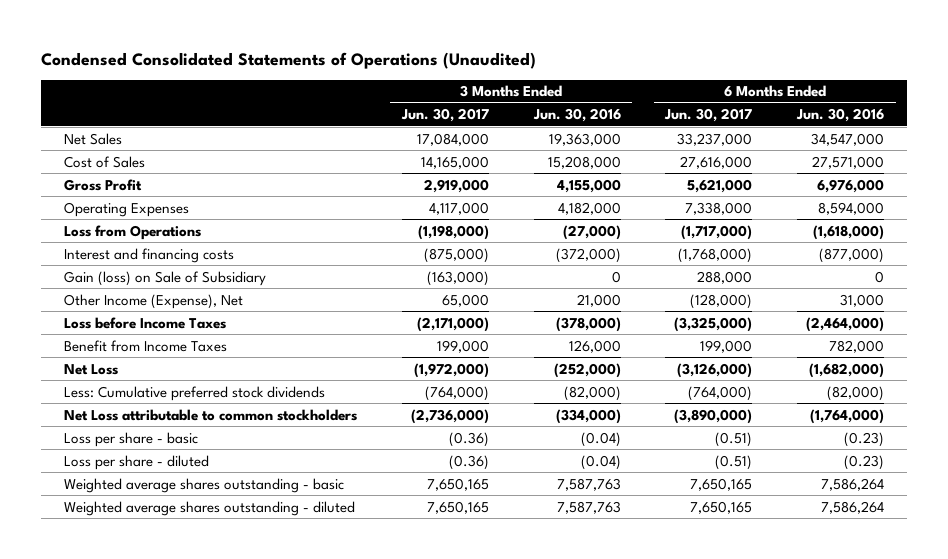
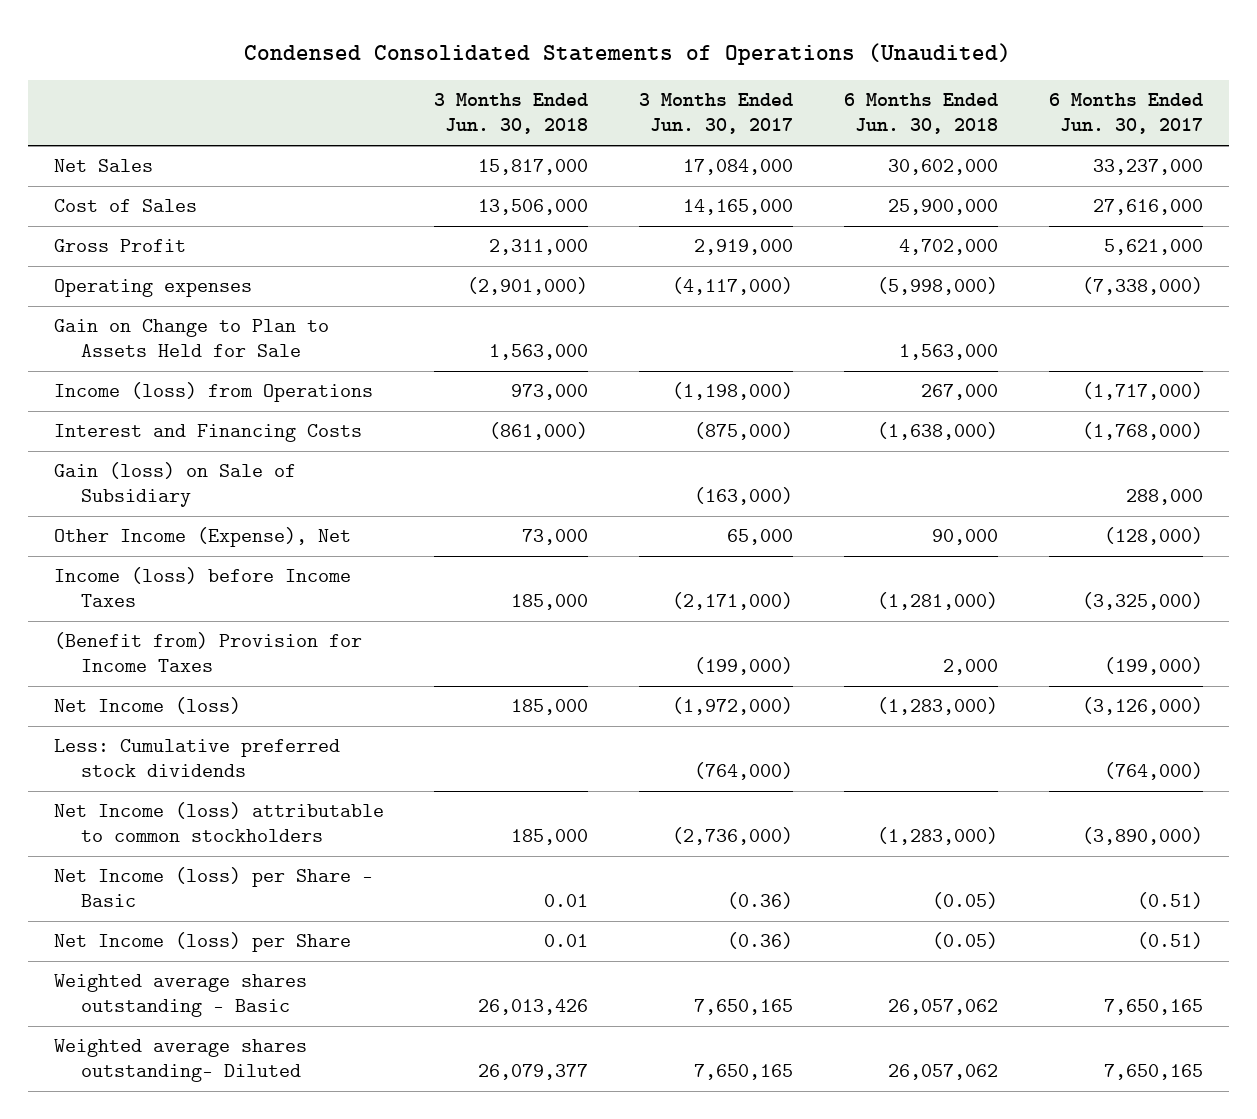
- | 3 Months Ended Jun. 30, 2017 | 3 Months Ended Jun. 30, 2016 | 6 Months Ended Jun. 30, 2017 | 6 Months Ended Jun. 30, 2016
+ | 3 Months Ended Jun. 30, 2018 | 3 Months Ended Jun. 30, 2017 | 6 Months Ended Jun. 30, 2018 | 6 Months Ended Jun. 30, 2017
- Operating Expenses | 4,117,000 | 4,182,000 | 7,338,000 | 8,594,000
- Loss from Operations | (1,198,000) | (27,000) | (1,717,000) | (1,618,000)
- Interest and financing costs | (875,000) | (372,000) | (1,768,000) | (877,000)
+ Operating expenses | (2,901,000) | (4,117,000) | (5,998,000) | (7,338,000)
+ Gain on Change to Plan to Assets Held for Sale | 1,563,000 | | 1,563,000 |
+ Income (loss) from Operations | 973,000 | (1,198,000) | 267,000 | (1,717,000)
+ Interest and Financing Costs | (861,000) | (875,000) | (1,638,000) | (1,768,000)
- Loss before Income Taxes | (2,171,000) | (378,000) | (3,325,000) | (2,464,000)
- Benefit from Income Taxes | 199,000 | 126,000 | 199,000 | 782,000
- Net Loss | (1,972,000) | (252,000) | (3,126,000) | (1,682,000)
+ Income (loss) before Income Taxes | 185,000 | (2,171,000) | (1,281,000) | (3,325,000)
+ (Benefit from) Provision for Income Taxes | | (199,000) | 2,000 | (199,000)
+ Net Income (loss) | 185,000 | (1,972,000) | (1,283,000) | (3,126,000)
- Net Loss attributable to common stockholders | (2,736,000) | (334,000) | (3,890,000) | (1,764,000)
- Loss per share - basic | (0.36) | (0.04) | (0.51) | (0.23)
- Loss per share - diluted | (0.36) | (0.04) | (0.51) | (0.23)
- Weighted average shares outstanding - basic | 7,650,165 | 7,587,763 | 7,650,165 | 7,586,264
- Weighted average shares outstanding - diluted | 7,650,165 | 7,587,763 | 7,650,165 | 7,586,264
+ Net Income (loss) attributable to common stockholders | 185,000 | (2,736,000) | (1,283,000) | (3,890,000)
+ Net Income (loss) per Share - Basic | 0.01 | (0.36) | (0.05) | (0.51)
+ Net Income (loss) per Share | 0.01 | (0.36) | (0.05) | (0.51)
+ Weighted average shares outstanding - Basic | 26,013,426 | 7,650,165 | 26,057,062 | 7,650,165
+ Weighted average shares outstanding- Diluted | 26,079,377 | 7,650,165 | 26,057,062 | 7,650,165

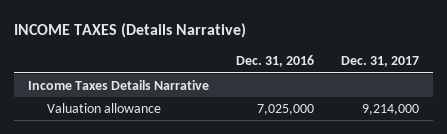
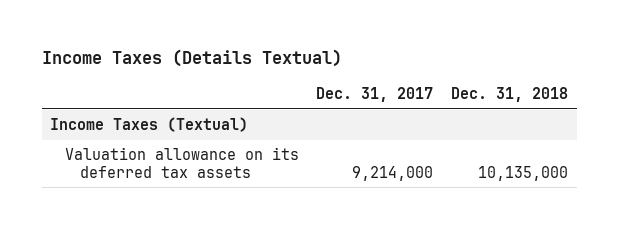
- INCOME TAXES (Details Narrative)
+ Income Taxes (Details Textual)
- | Dec. 31, 2016 | Dec. 31, 2017
+ | Dec. 31, 2017 | Dec. 31, 2018
- Income Taxes Details Narrative
- Valuation allowance | 7,025,000 | 9,214,000
+ Income Taxes (Textual)
+ Valuation allowance on its deferred tax assets | 9,214,000 | 10,135,000

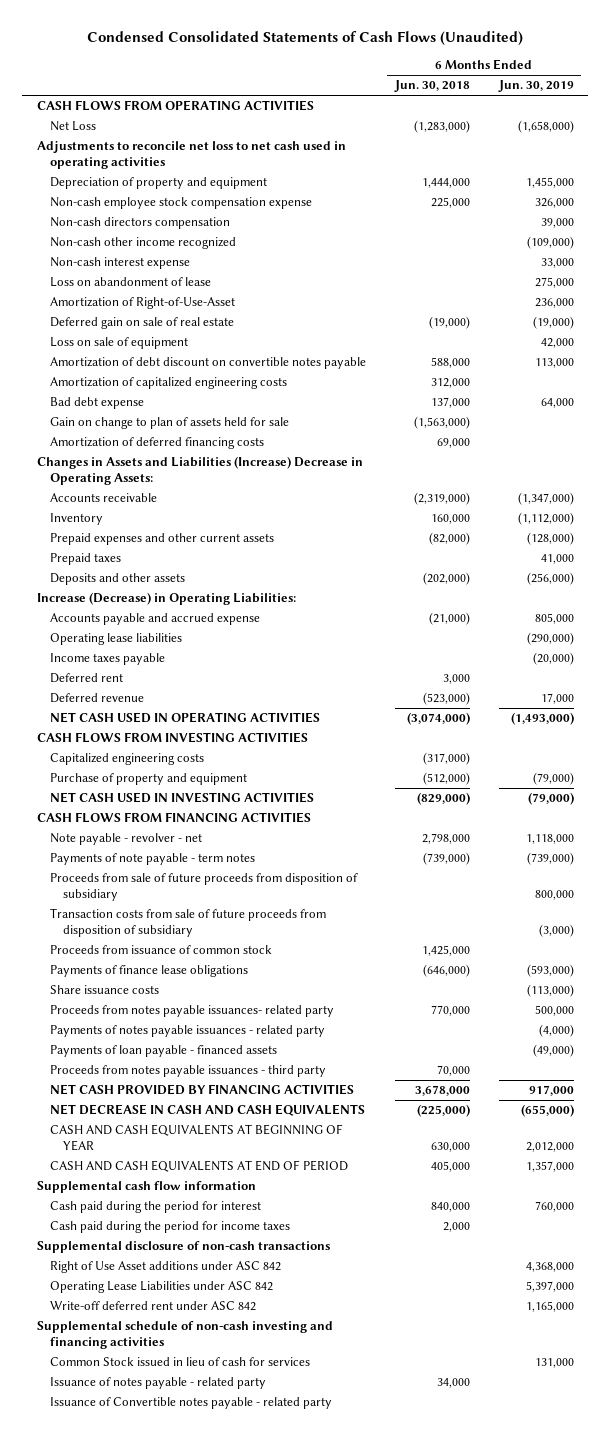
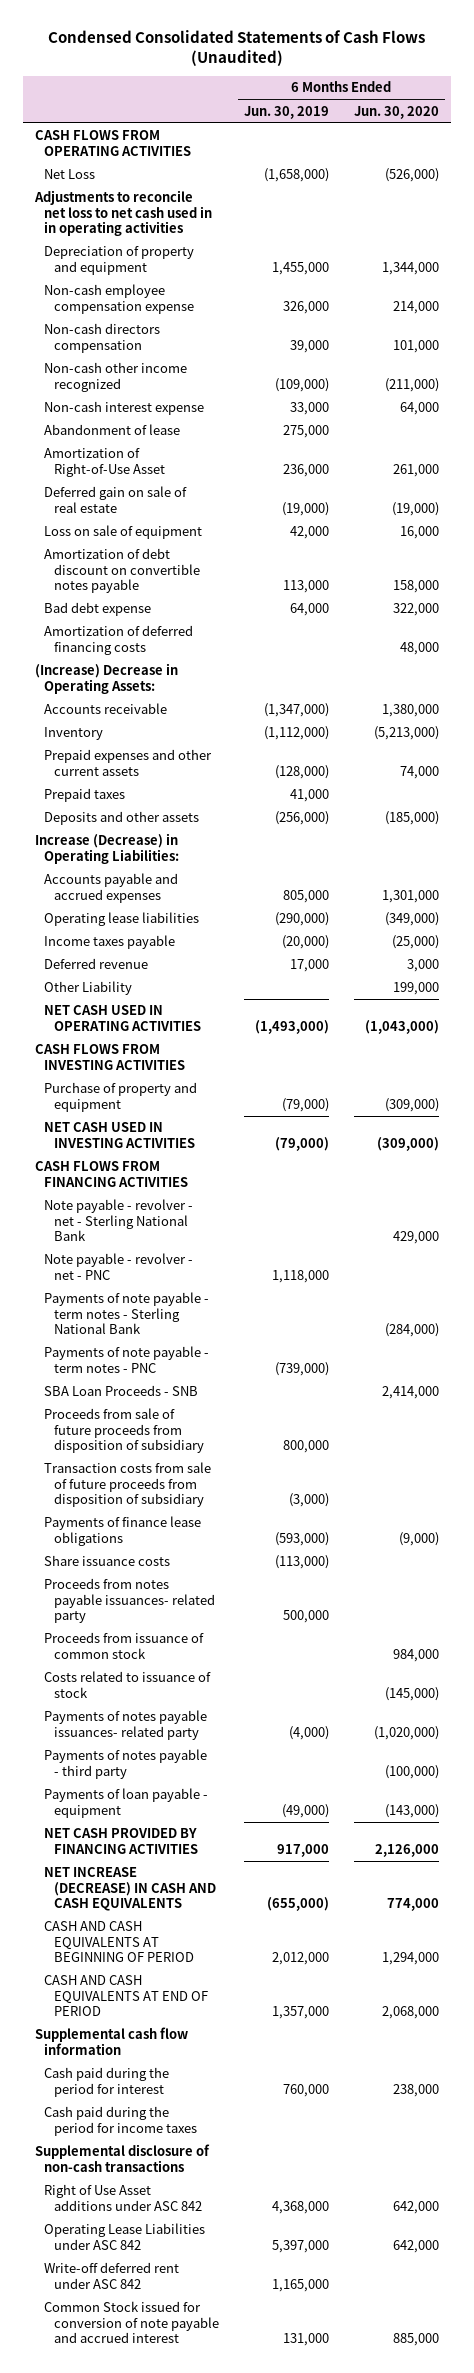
- | 6 Months Ended Jun. 30, 2018 | 6 Months Ended Jun. 30, 2019
+ | 6 Months Ended Jun. 30, 2019 | 6 Months Ended Jun. 30, 2020
- Adjustments to reconcile net loss to net cash used in operating activities
+ Adjustments to reconcile net loss to net cash used in in operating activities
- Non-cash employee stock compensation expense | 225,000 | 326,000
+ Non-cash employee compensation expense | 326,000 | 214,000
- Loss on abandonment of lease | | 275,000
- Amortization of Right-of-Use-Asset | | 236,000
+ Abandonment of lease | 275,000 |
+ Amortization of Right-of-Use Asset | 236,000 | 261,000
- Amortization of capitalized engineering costs | 312,000 |
- Gain on change to plan of assets held for sale | (1,563,000) |
- Changes in Assets and Liabilities (Increase) Decrease in Operating Assets:
+ (Increase) Decrease in Operating Assets:
- Accounts payable and accrued expense | (21,000) | 805,000
+ Accounts payable and accrued expenses | 805,000 | 1,301,000
- Deferred rent | 3,000 |
+ Other Liability | | 199,000
- Capitalized engineering costs | (317,000) |
- Note payable - revolver - net | 2,798,000 | 1,118,000
- Payments of note payable - term notes | (739,000) | (739,000)
+ Note payable - revolver - net - Sterling National Bank | | 429,000
+ Note payable - revolver - net - PNC | 1,118,000 |
+ Payments of note payable - term notes - Sterling National Bank | | (284,000)
+ Payments of note payable - term notes - PNC | (739,000) |
+ SBA Loan Proceeds - SNB | | 2,414,000
- Payments of notes payable issuances - related party | | (4,000)
- Payments of loan payable - financed assets | | (49,000)
- Proceeds from notes payable issuances - third party | 70,000 |
moved down: Proceeds from issuance of common stock | | 984,000
+ Costs related to issuance of stock | | (145,000)
+ Payments of notes payable issuances- related party | (4,000) | (1,020,000)
+ Payments of notes payable - third party | | (100,000)
+ Payments of loan payable - equipment | (49,000) | (143,000)
- NET DECREASE IN CASH AND CASH EQUIVALENTS | (225,000) | (655,000)
- CASH AND CASH EQUIVALENTS AT BEGINNING OF YEAR | 630,000 | 2,012,000
+ NET INCREASE (DECREASE) IN CASH AND CASH EQUIVALENTS | (655,000) | 774,000
+ CASH AND CASH EQUIVALENTS AT BEGINNING OF PERIOD | 2,012,000 | 1,294,000
- Supplemental schedule of non-cash investing and financing activities
- Common Stock issued in lieu of cash for services | | 131,000
- Issuance of notes payable - related party | 34,000 |
- Issuance of Convertible notes payable - related party
+ Common Stock issued for conversion of note payable and accrued interest | 131,000 | 885,000

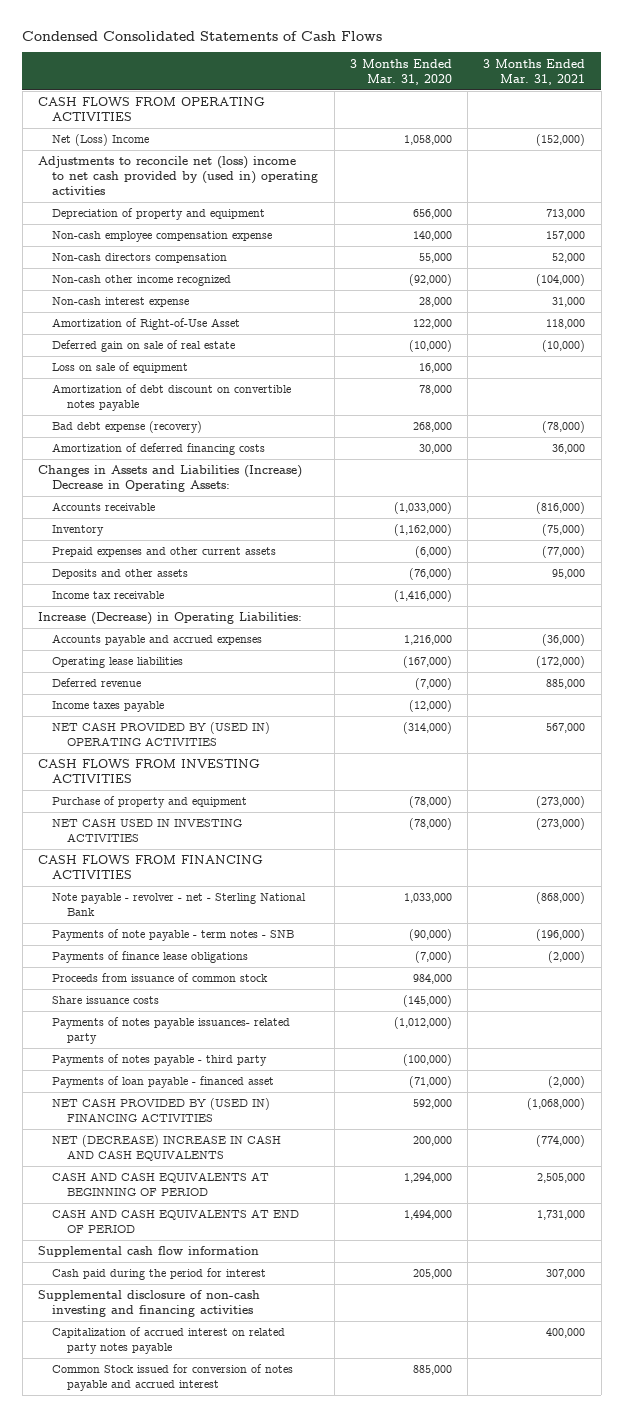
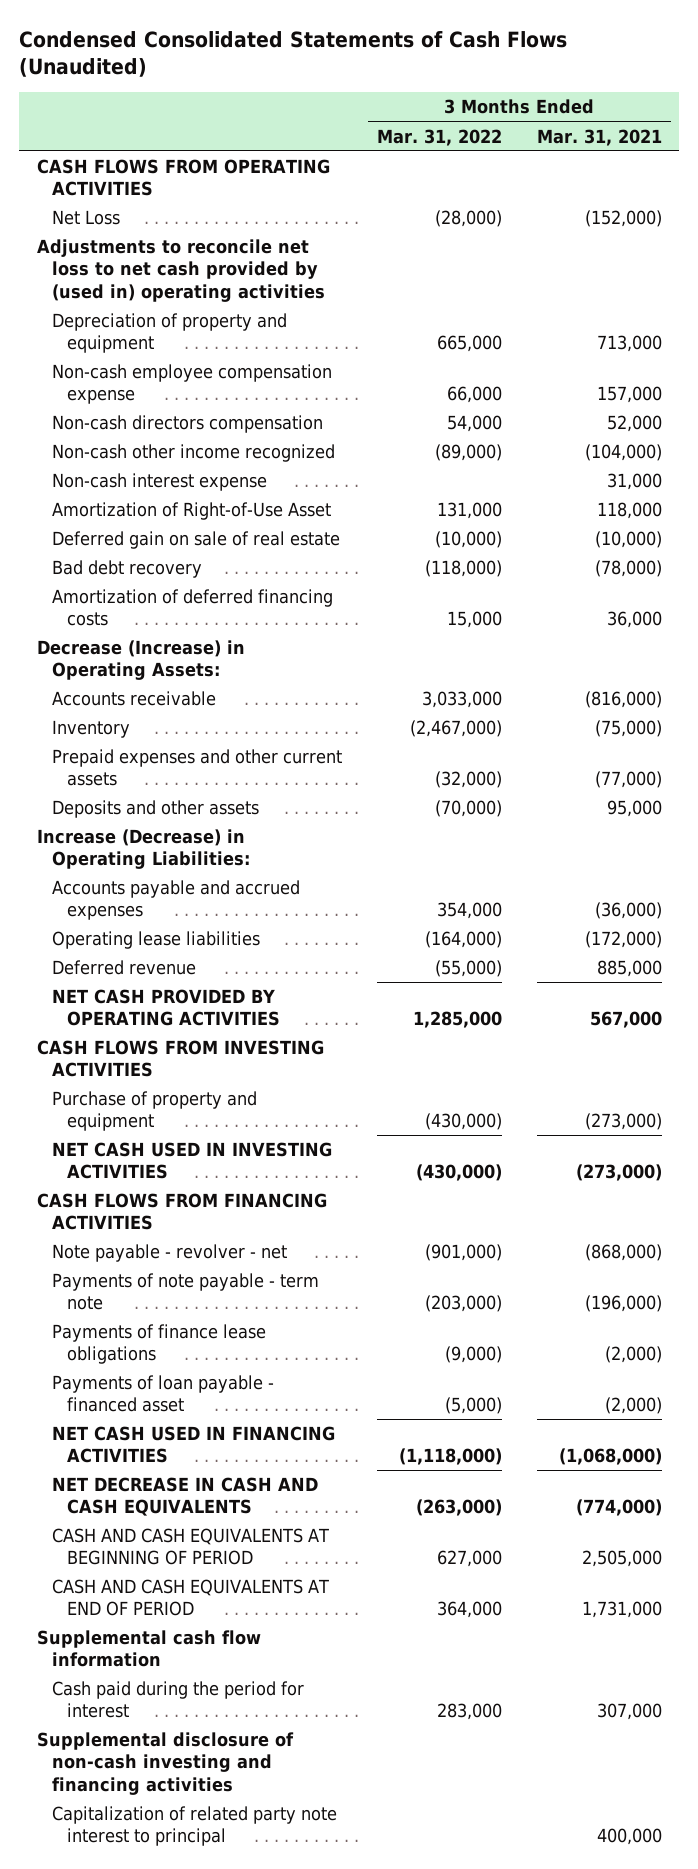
- Condensed Consolidated Statements of Cash Flows
+ Condensed Consolidated Statements of Cash Flows (Unaudited)
- | 3 Months Ended Mar. 31, 2020 | 3 Months Ended Mar. 31, 2021
+ | 3 Months Ended Mar. 31, 2022 | 3 Months Ended Mar. 31, 2021
- Net (Loss) Income | 1,058,000 | (152,000)
- Adjustments to reconcile net (loss) income to net cash provided by (used in) operating activities
+ Net Loss | (28,000) | (152,000)
+ Adjustments to reconcile net loss to net cash provided by (used in) operating activities
- Loss on sale of equipment | 16,000 |
- Amortization of debt discount on convertible notes payable | 78,000 |
- Bad debt expense (recovery) | 268,000 | (78,000)
+ Bad debt recovery | (118,000) | (78,000)
- Changes in Assets and Liabilities (Increase) Decrease in Operating Assets:
+ Decrease (Increase) in Operating Assets:
- Income tax receivable | (1,416,000) |
- Income taxes payable | (12,000) |
- NET CASH PROVIDED BY (USED IN) OPERATING ACTIVITIES | (314,000) | 567,000
+ NET CASH PROVIDED BY OPERATING ACTIVITIES | 1,285,000 | 567,000
- Note payable - revolver - net - Sterling National Bank | 1,033,000 | (868,000)
- Payments of note payable - term notes - SNB | (90,000) | (196,000)
+ Note payable - revolver - net | (901,000) | (868,000)
+ Payments of note payable - term note | (203,000) | (196,000)
- Proceeds from issuance of common stock | 984,000 |
- Share issuance costs | (145,000) |
- Payments of notes payable issuances- related party | (1,012,000) |
- Payments of notes payable - third party | (100,000) |
- NET CASH PROVIDED BY (USED IN) FINANCING ACTIVITIES | 592,000 | (1,068,000)
- NET (DECREASE) INCREASE IN CASH AND CASH EQUIVALENTS | 200,000 | (774,000)
+ NET CASH USED IN FINANCING ACTIVITIES | (1,118,000) | (1,068,000)
+ NET DECREASE IN CASH AND CASH EQUIVALENTS | (263,000) | (774,000)
- Capitalization of accrued interest on related party notes payable | | 400,000
- Common Stock issued for conversion of notes payable and accrued interest | 885,000 |
+ Capitalization of related party note interest to principal | | 400,000

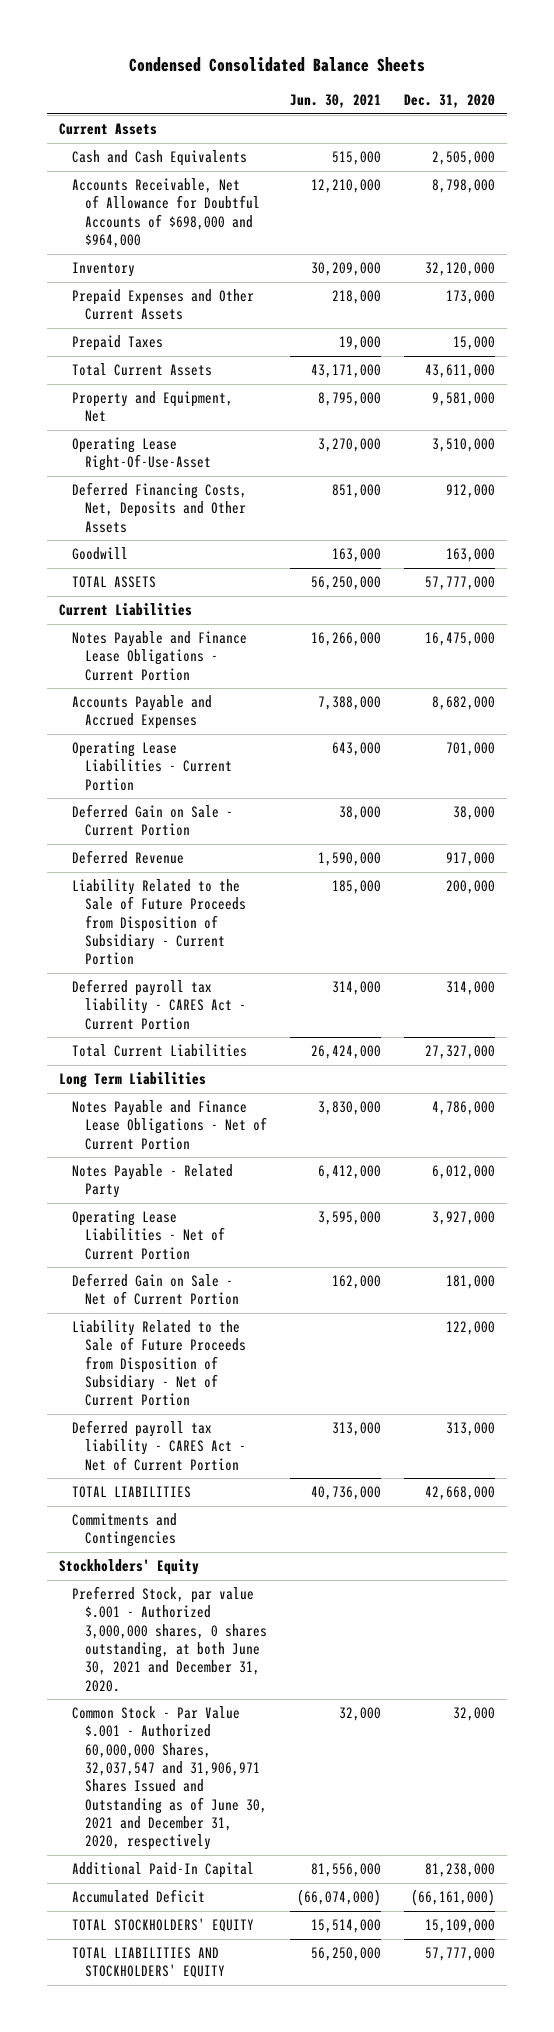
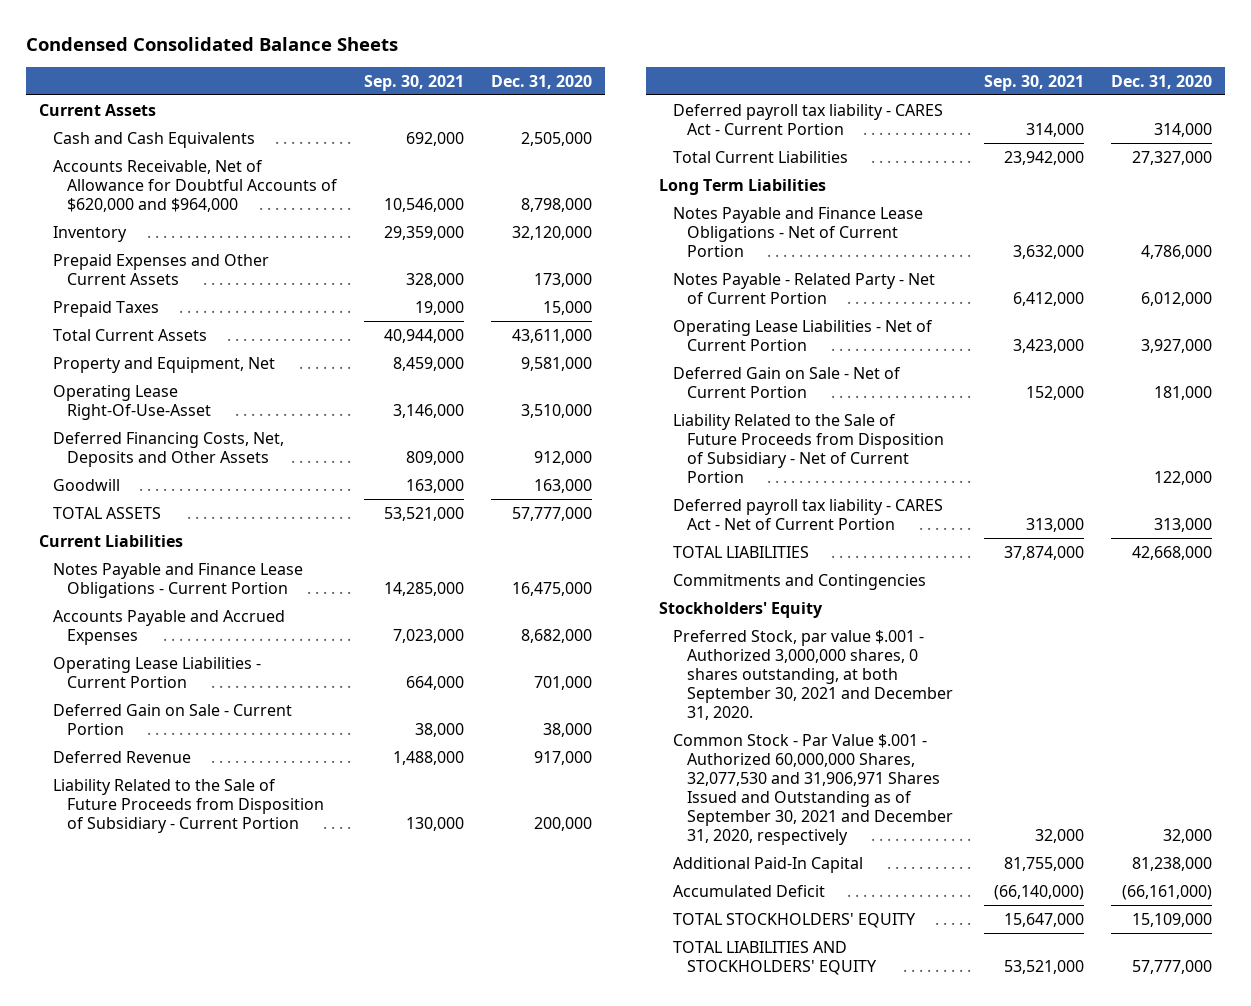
- | Jun. 30, 2021 | Dec. 31, 2020
+ | Sep. 30, 2021 | Dec. 31, 2020
- Accounts Receivable, Net of Allowance for Doubtful Accounts of $698,000 and $964,000 | 12,210,000 | 8,798,000
+ Accounts Receivable, Net of Allowance for Doubtful Accounts of $620,000 and $964,000 | 10,546,000 | 8,798,000
- Notes Payable - Related Party | 6,412,000 | 6,012,000
+ Notes Payable - Related Party - Net of Current Portion | 6,412,000 | 6,012,000
- Preferred Stock, par value $.001 - Authorized 3,000,000 shares, 0 shares outstanding, at both June 30, 2021 and December 31, 2020.
- Common Stock - Par Value $.001 - Authorized 60,000,000 Shares, 32,037,547 and 31,906,971 Shares Issued and Outstanding as of June 30, 2021 and December 31, 2020, respectively | 32,000 | 32,000
+ Preferred Stock, par value $.001 - Authorized 3,000,000 shares, 0 shares outstanding, at both September 30, 2021 and December 31, 2020.
+ Common Stock - Par Value $.001 - Authorized 60,000,000 Shares, 32,077,530 and 31,906,971 Shares Issued and Outstanding as of September 30, 2021 and December 31, 2020, respectively | 32,000 | 32,000

